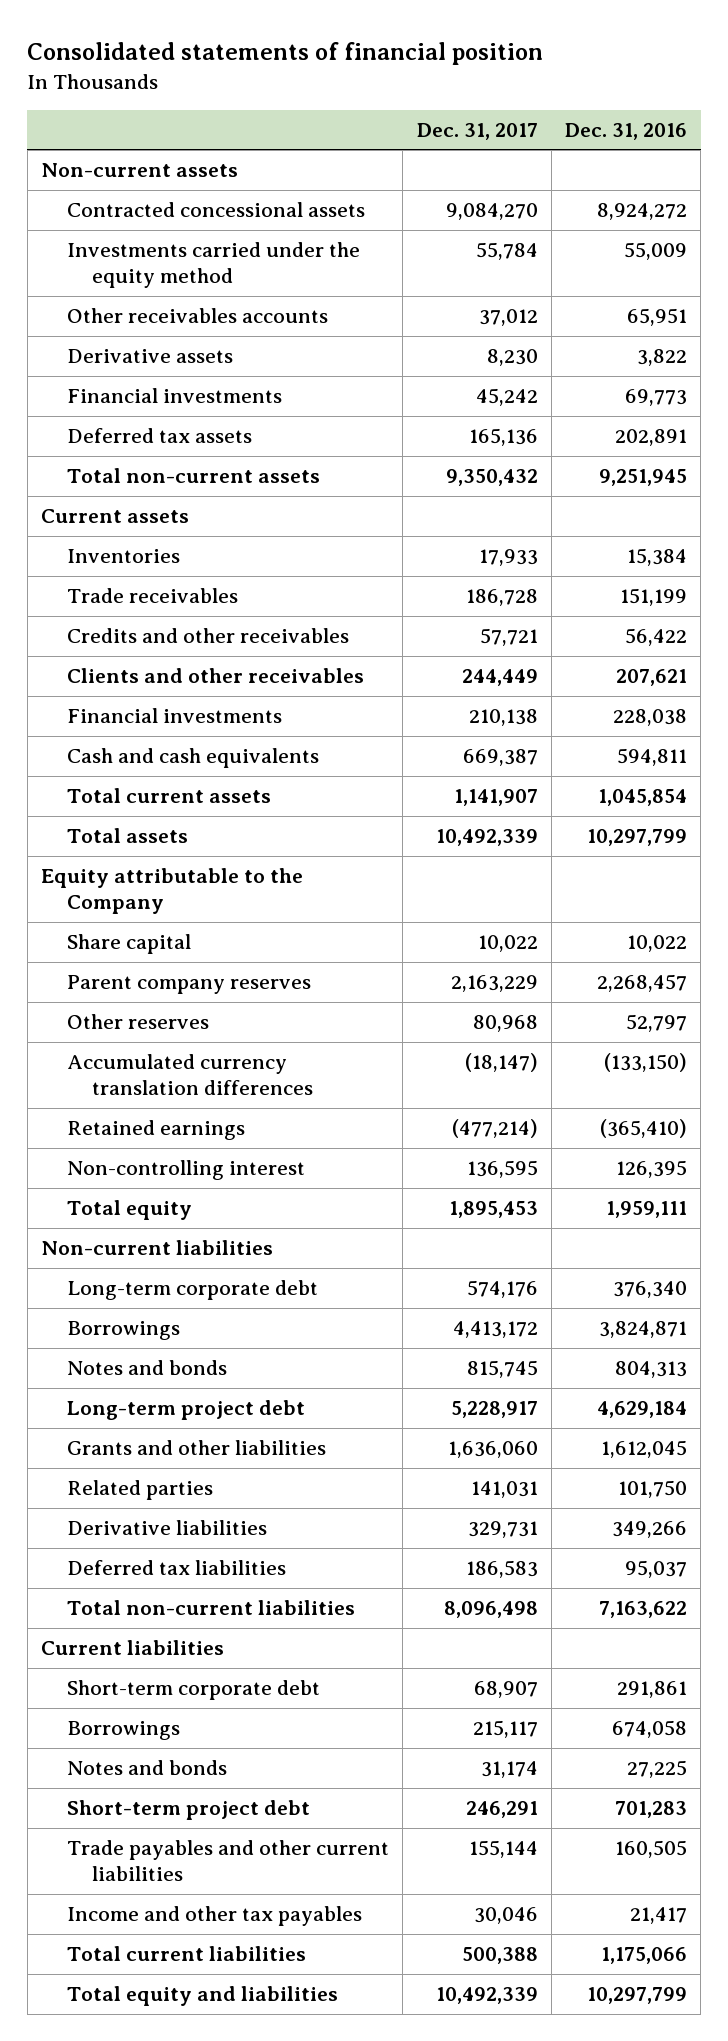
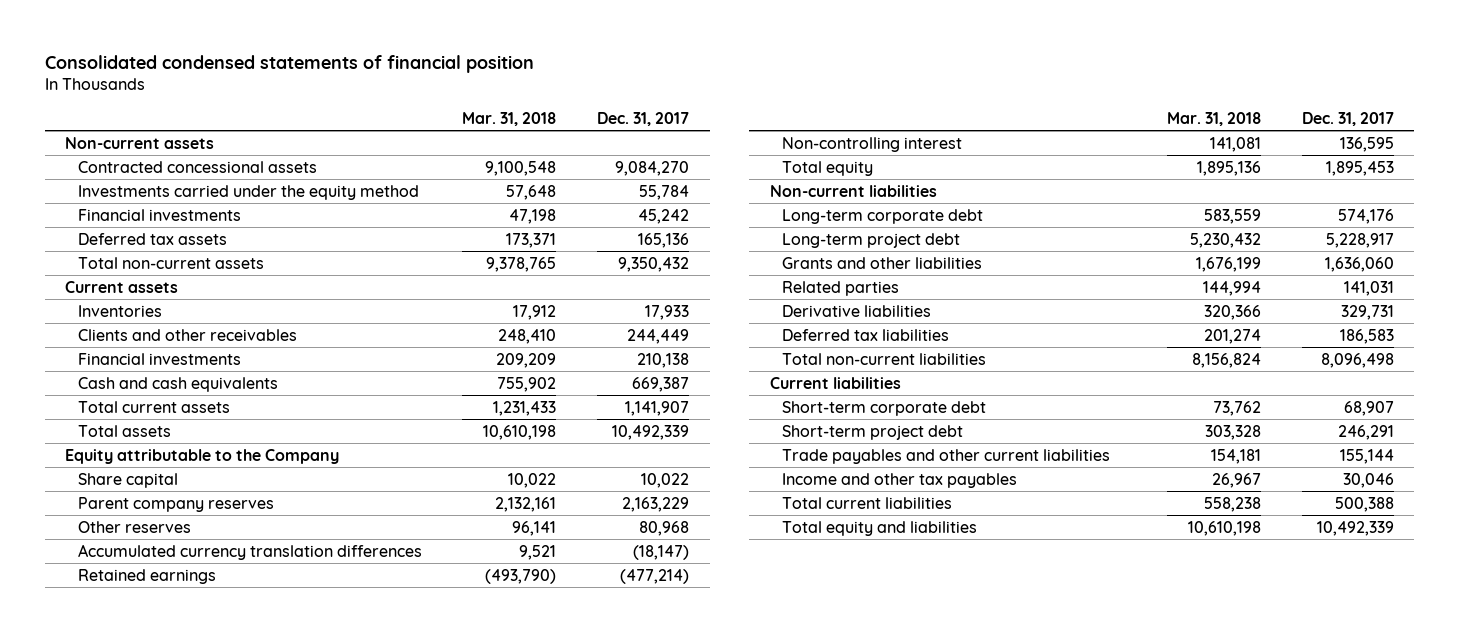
- Consolidated statements of financial position
+ Consolidated condensed statements of financial position
- | Dec. 31, 2017 | Dec. 31, 2016
+ | Mar. 31, 2018 | Dec. 31, 2017
- Other receivables accounts | 37,012 | 65,951
- Derivative assets | 8,230 | 3,822
- Trade receivables | 186,728 | 151,199
- Credits and other receivables | 57,721 | 56,422
- Borrowings | 4,413,172 | 3,824,871
- Notes and bonds | 815,745 | 804,313
- Borrowings | 215,117 | 674,058
- Notes and bonds | 31,174 | 27,225

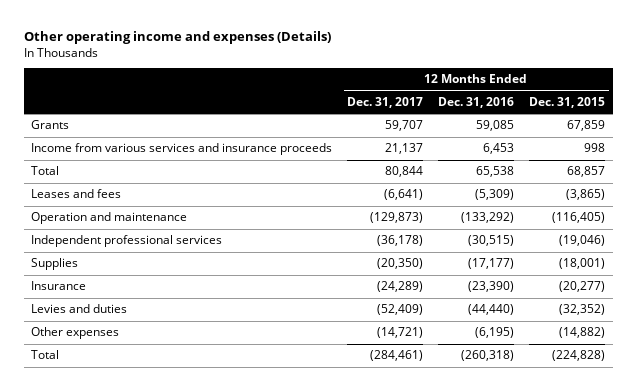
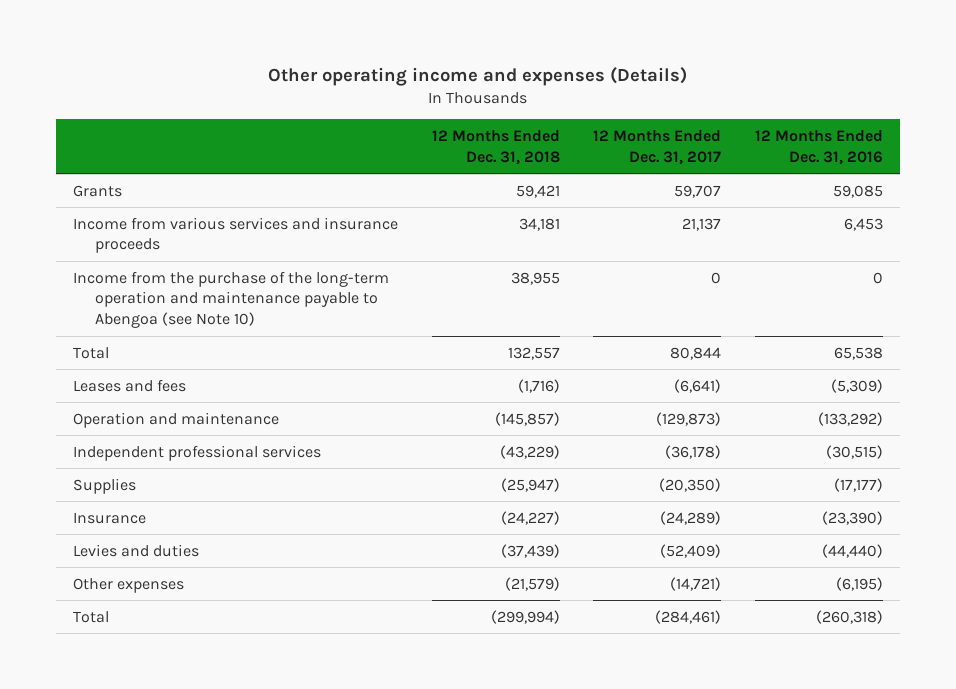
- | 12 Months Ended Dec. 31, 2017 | 12 Months Ended Dec. 31, 2016 | 12 Months Ended Dec. 31, 2015
+ | 12 Months Ended Dec. 31, 2018 | 12 Months Ended Dec. 31, 2017 | 12 Months Ended Dec. 31, 2016
+ Income from the purchase of the long-term operation and maintenance payable to Abengoa (see Note 10) | 38,955 | 0 | 0

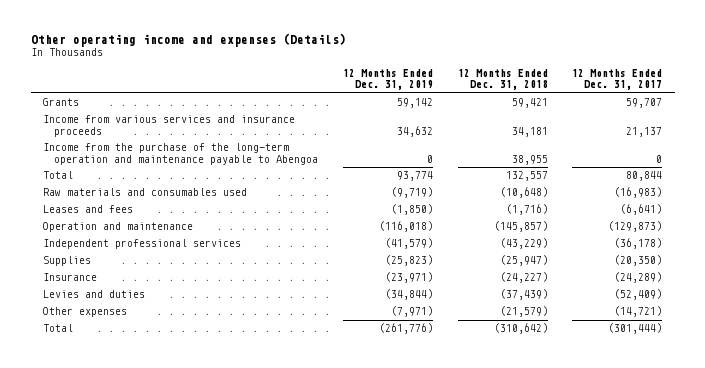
- | 12 Months Ended Dec. 31, 2018 | 12 Months Ended Dec. 31, 2017 | 12 Months Ended Dec. 31, 2016
+ | 12 Months Ended Dec. 31, 2019 | 12 Months Ended Dec. 31, 2018 | 12 Months Ended Dec. 31, 2017
- Income from the purchase of the long-term operation and maintenance payable to Abengoa (see Note 10) | 38,955 | 0 | 0
+ Income from the purchase of the long-term operation and maintenance payable to Abengoa | 0 | 38,955 | 0
+ Raw materials and consumables used | (9,719) | (10,648) | (16,983)
- Total | (299,994) | (284,461) | (260,318)
+ Total | (261,776) | (310,642) | (301,444)

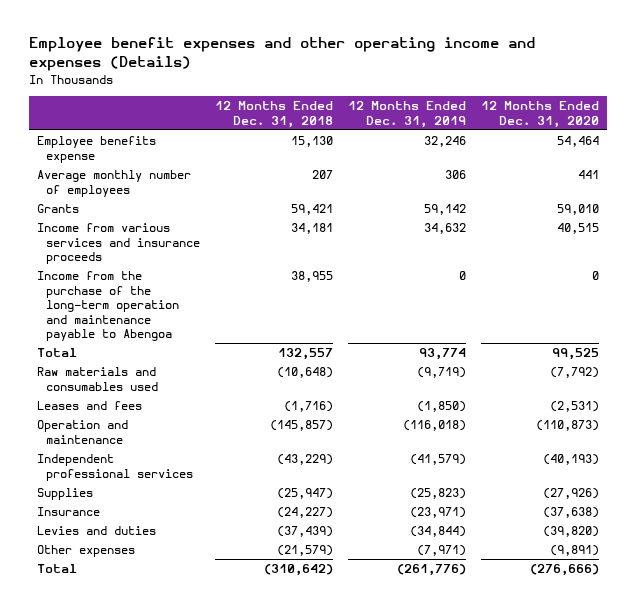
- Other operating income and expenses (Details)
+ Employee benefit expenses and other operating income and expenses (Details)
- | 12 Months Ended Dec. 31, 2019 | 12 Months Ended Dec. 31, 2018 | 12 Months Ended Dec. 31, 2017
+ | 12 Months Ended Dec. 31, 2018 | 12 Months Ended Dec. 31, 2019 | 12 Months Ended Dec. 31, 2020
+ Employee benefits expense | 15,130 | 32,246 | 54,464
+ Average monthly number of employees | 207 | 306 | 441

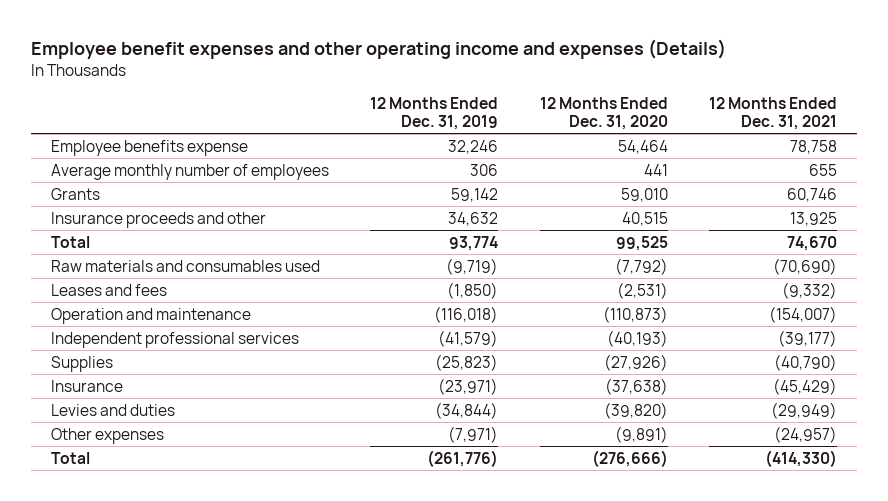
- | 12 Months Ended Dec. 31, 2018 | 12 Months Ended Dec. 31, 2019 | 12 Months Ended Dec. 31, 2020
+ | 12 Months Ended Dec. 31, 2019 | 12 Months Ended Dec. 31, 2020 | 12 Months Ended Dec. 31, 2021
- Income from various services and insurance proceeds | 34,181 | 34,632 | 40,515
- Income from the purchase of the long-term operation and maintenance payable to Abengoa | 38,955 | 0 | 0
+ Insurance proceeds and other | 34,632 | 40,515 | 13,925

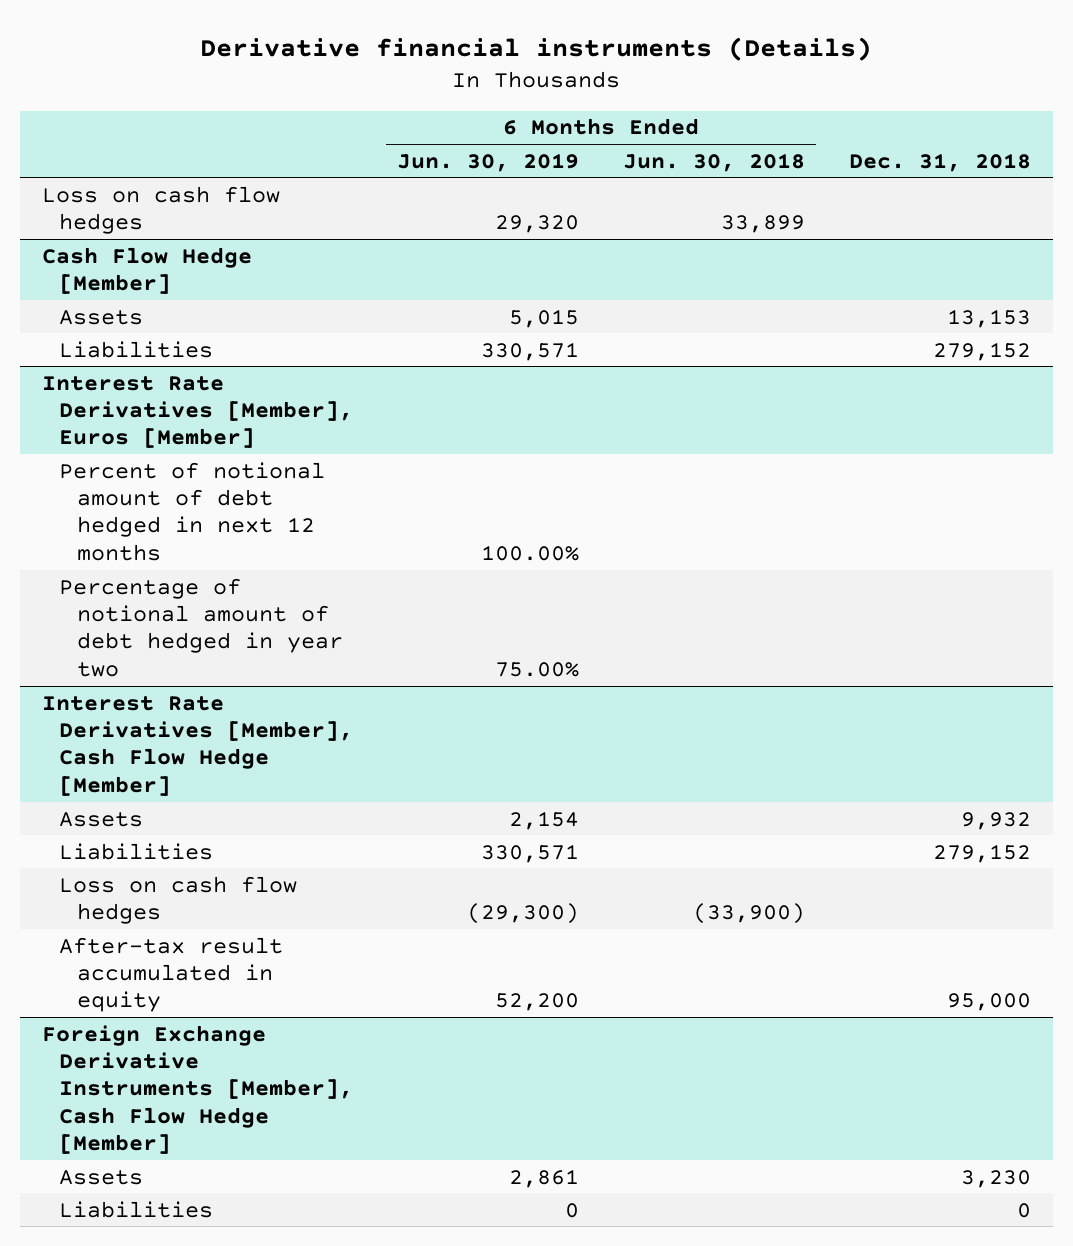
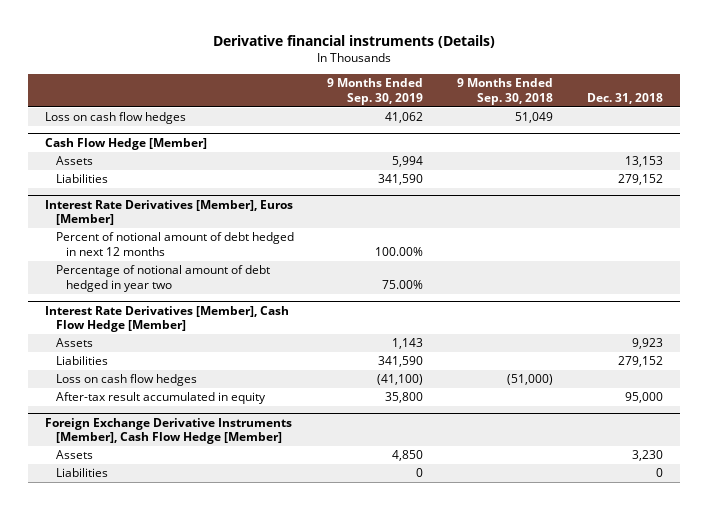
- | 6 Months Ended Jun. 30, 2019 | 6 Months Ended Jun. 30, 2018 | Dec. 31, 2018
+ | 9 Months Ended Sep. 30, 2019 | 9 Months Ended Sep. 30, 2018 | Dec. 31, 2018
@ Interest Rate Derivatives [Member], Cash Flow Hedge [Member]
- Assets | 2,154 | | 9,932
+ Assets | 1,143 | | 9,923

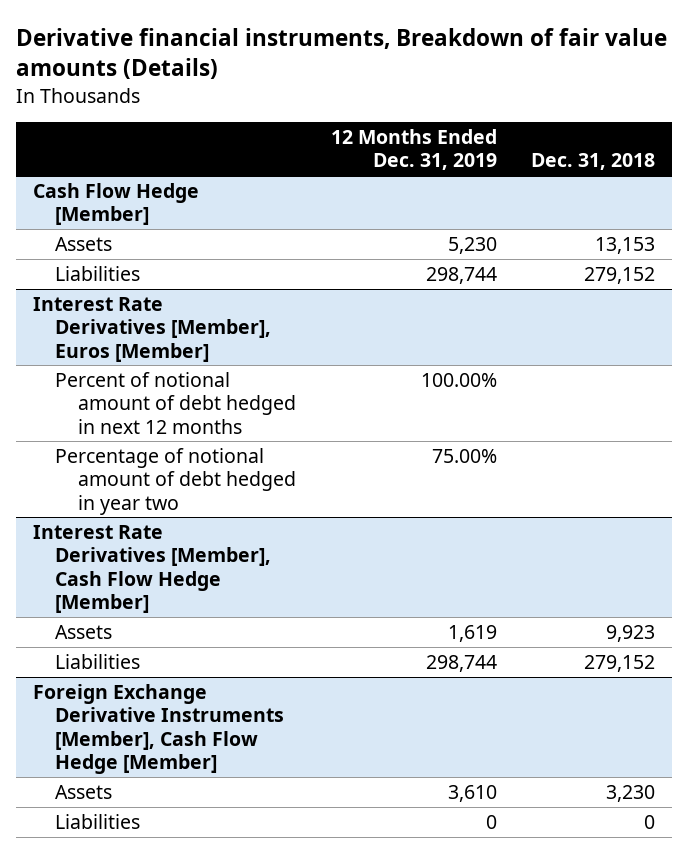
- Derivative financial instruments (Details)
+ Derivative financial instruments, Breakdown of fair value amounts (Details)
- | 9 Months Ended Sep. 30, 2019 | 9 Months Ended Sep. 30, 2018 | Dec. 31, 2018
+ | 12 Months Ended Dec. 31, 2019 | Dec. 31, 2018
- Loss on cash flow hedges | 41,062 | 51,049 |
@ Interest Rate Derivatives [Member], Cash Flow Hedge [Member]
- Loss on cash flow hedges | (41,100) | (51,000) |
- After-tax result accumulated in equity | 35,800 | | 95,000

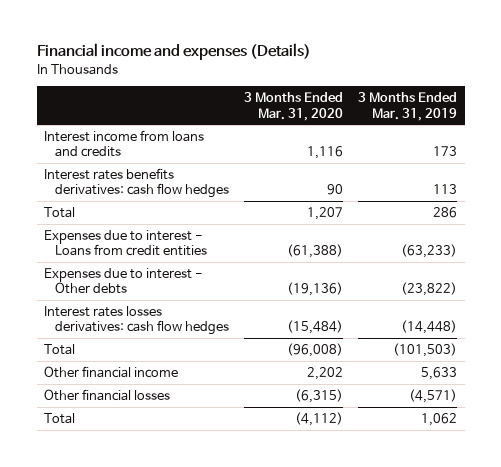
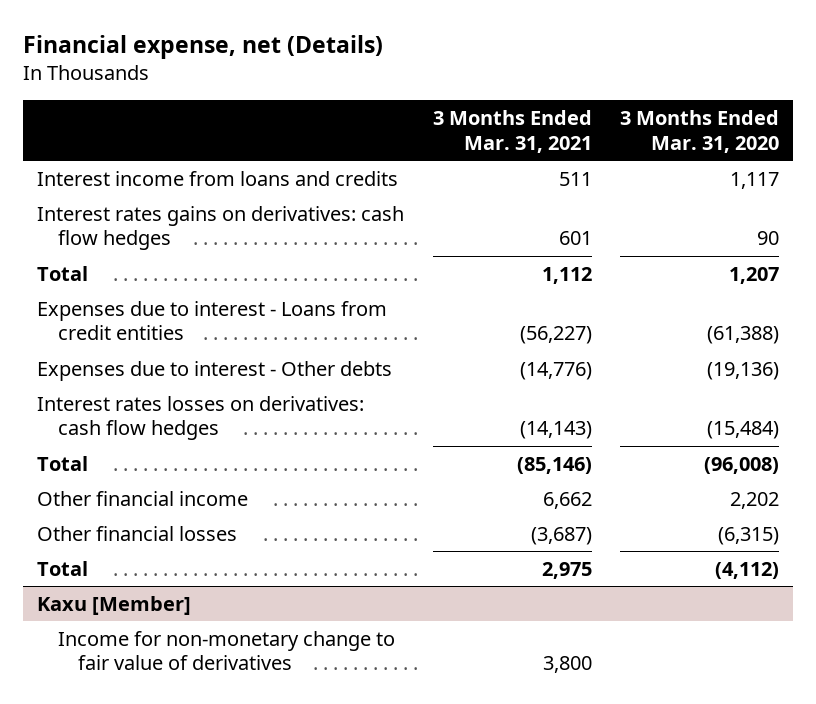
- Financial income and expenses (Details)
+ Financial expense, net (Details)
- | 3 Months Ended Mar. 31, 2020 | 3 Months Ended Mar. 31, 2019
+ | 3 Months Ended Mar. 31, 2021 | 3 Months Ended Mar. 31, 2020
- Interest income from loans and credits | 1,116 | 173
- Interest rates benefits derivatives: cash flow hedges | 90 | 113
+ Interest income from loans and credits | 511 | 1,117
+ Interest rates gains on derivatives: cash flow hedges | 601 | 90
- Interest rates losses derivatives: cash flow hedges | (15,484) | (14,448)
+ Interest rates losses on derivatives: cash flow hedges | (14,143) | (15,484)
+ Kaxu [Member]
+ Income for non-monetary change to fair value of derivatives | 3,800 |

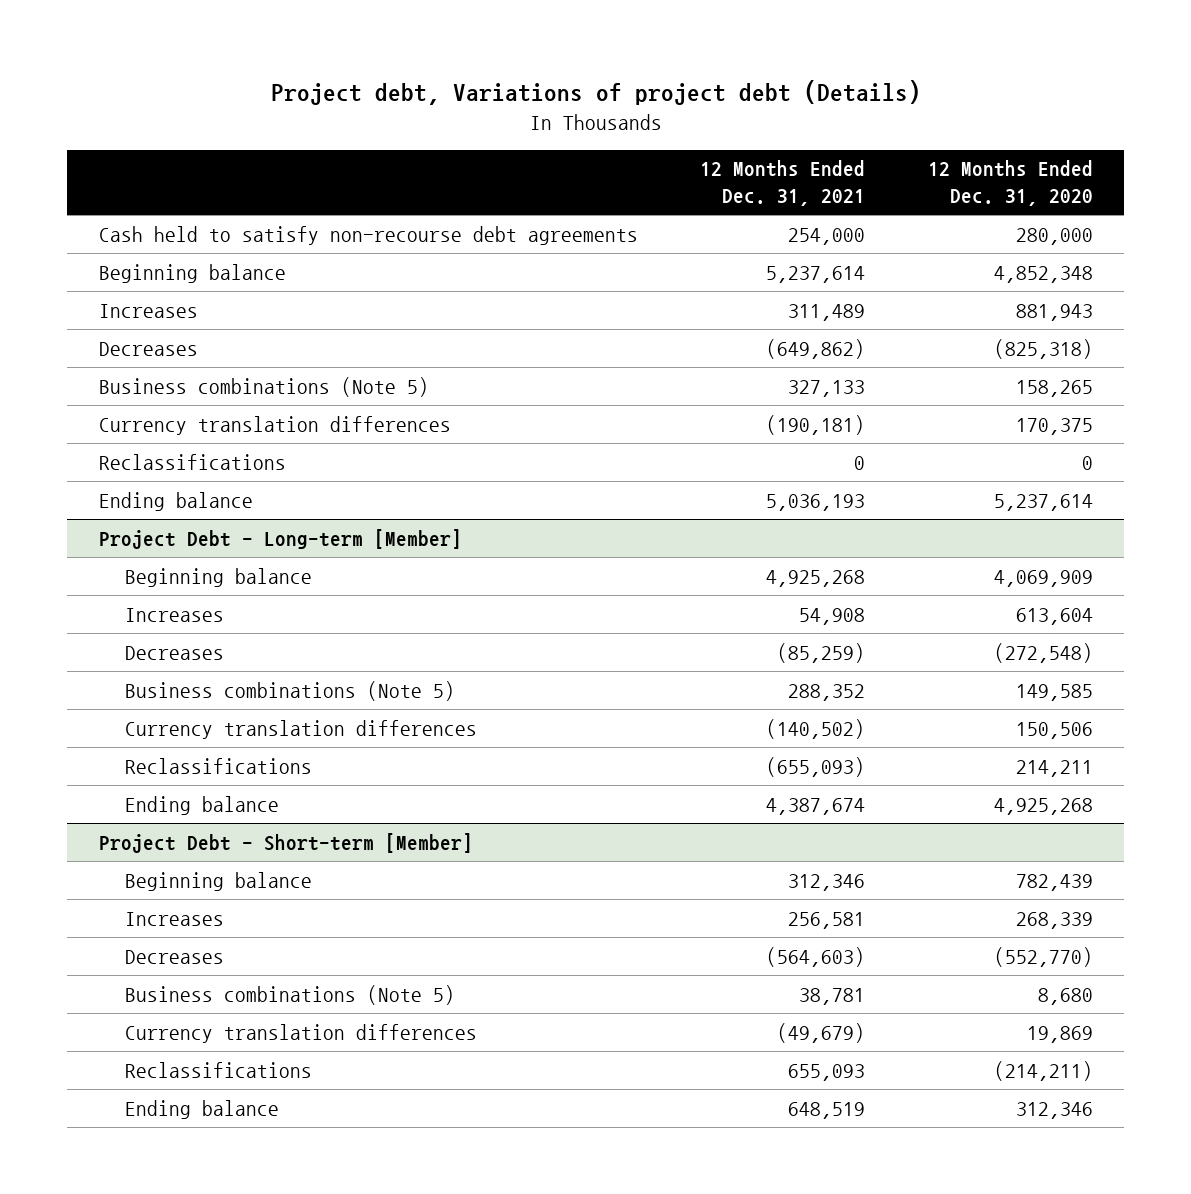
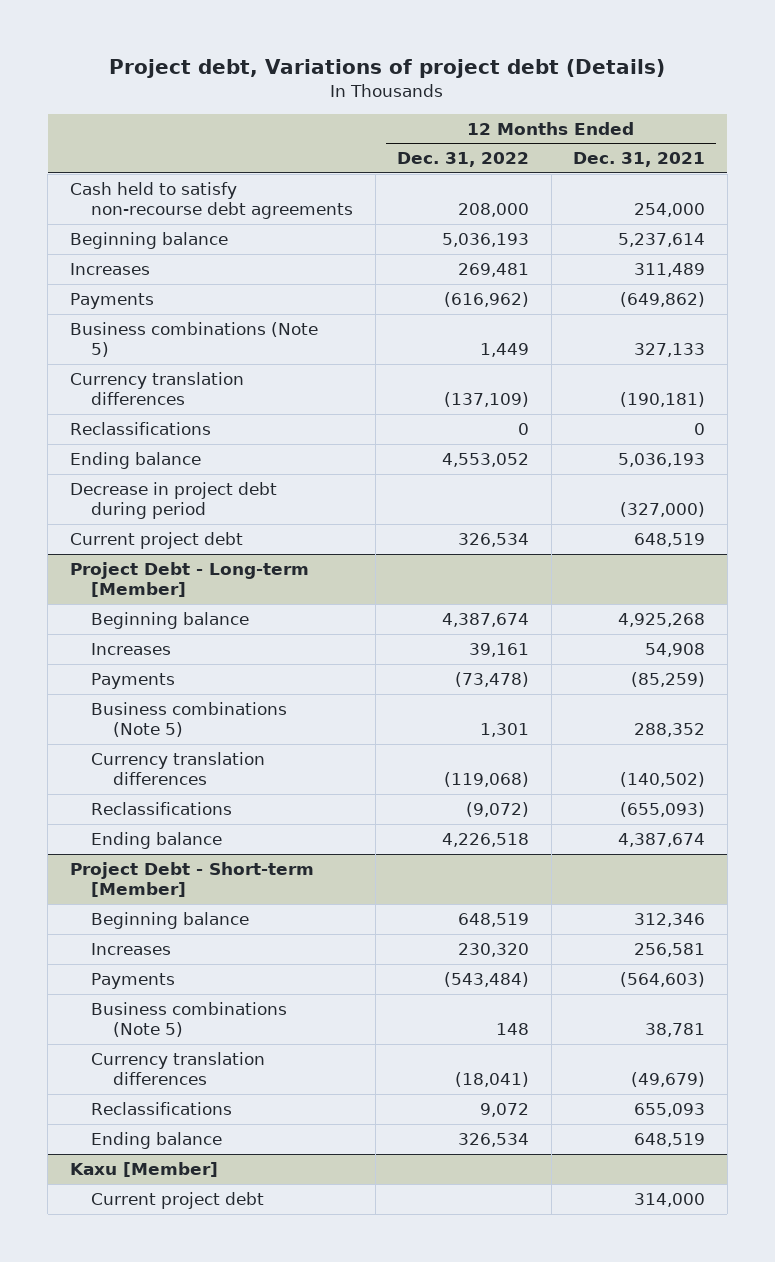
- | 12 Months Ended Dec. 31, 2021 | 12 Months Ended Dec. 31, 2020
+ | 12 Months Ended Dec. 31, 2022 | 12 Months Ended Dec. 31, 2021
- Decreases | (649,862) | (825,318)
+ Payments | (616,962) | (649,862)
+ Decrease in project debt during period | | (327,000)
+ Current project debt | 326,534 | 648,519
@ Project Debt - Long-term [Member]
- Decreases | (85,259) | (272,548)
+ Payments | (73,478) | (85,259)
@ Project Debt - Short-term [Member]
- Decreases | (564,603) | (552,770)
+ Payments | (543,484) | (564,603)
+ Kaxu [Member]
+ Current project debt | | 314,000

